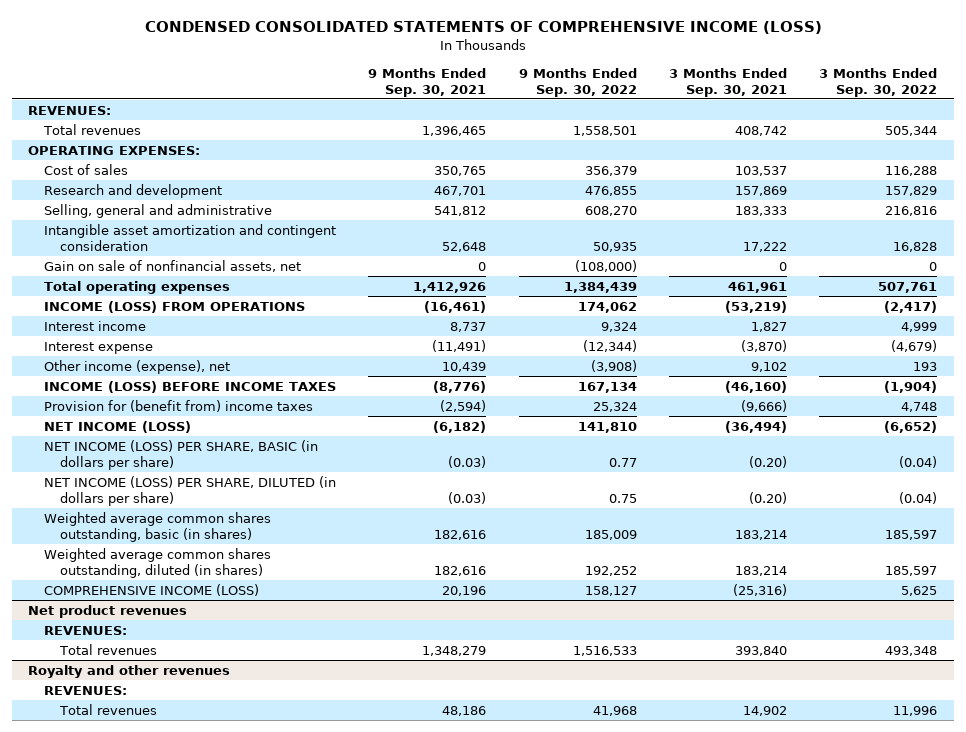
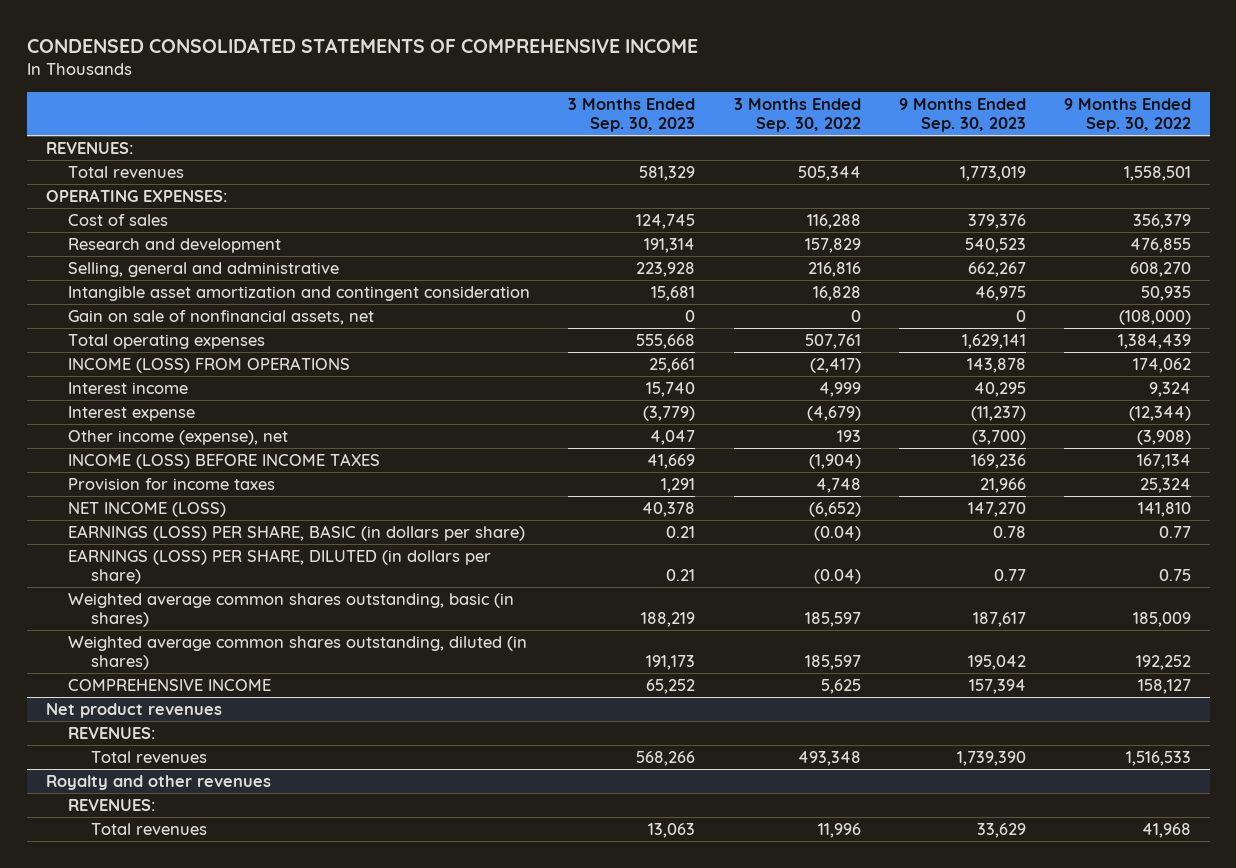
- CONDENSED CONSOLIDATED STATEMENTS OF COMPREHENSIVE INCOME (LOSS)
+ CONDENSED CONSOLIDATED STATEMENTS OF COMPREHENSIVE INCOME
- | 9 Months Ended Sep. 30, 2021 | 9 Months Ended Sep. 30, 2022 | 3 Months Ended Sep. 30, 2021 | 3 Months Ended Sep. 30, 2022
+ | 3 Months Ended Sep. 30, 2023 | 3 Months Ended Sep. 30, 2022 | 9 Months Ended Sep. 30, 2023 | 9 Months Ended Sep. 30, 2022
- Provision for (benefit from) income taxes | (2,594) | 25,324 | (9,666) | 4,748
+ Provision for income taxes | 1,291 | 4,748 | 21,966 | 25,324
- NET INCOME (LOSS) PER SHARE, BASIC (in dollars per share) | (0.03) | 0.77 | (0.20) | (0.04)
- NET INCOME (LOSS) PER SHARE, DILUTED (in dollars per share) | (0.03) | 0.75 | (0.20) | (0.04)
+ EARNINGS (LOSS) PER SHARE, BASIC (in dollars per share) | 0.21 | (0.04) | 0.78 | 0.77
+ EARNINGS (LOSS) PER SHARE, DILUTED (in dollars per share) | 0.21 | (0.04) | 0.77 | 0.75
- COMPREHENSIVE INCOME (LOSS) | 20,196 | 158,127 | (25,316) | 5,625
+ COMPREHENSIVE INCOME | 65,252 | 5,625 | 157,394 | 158,127

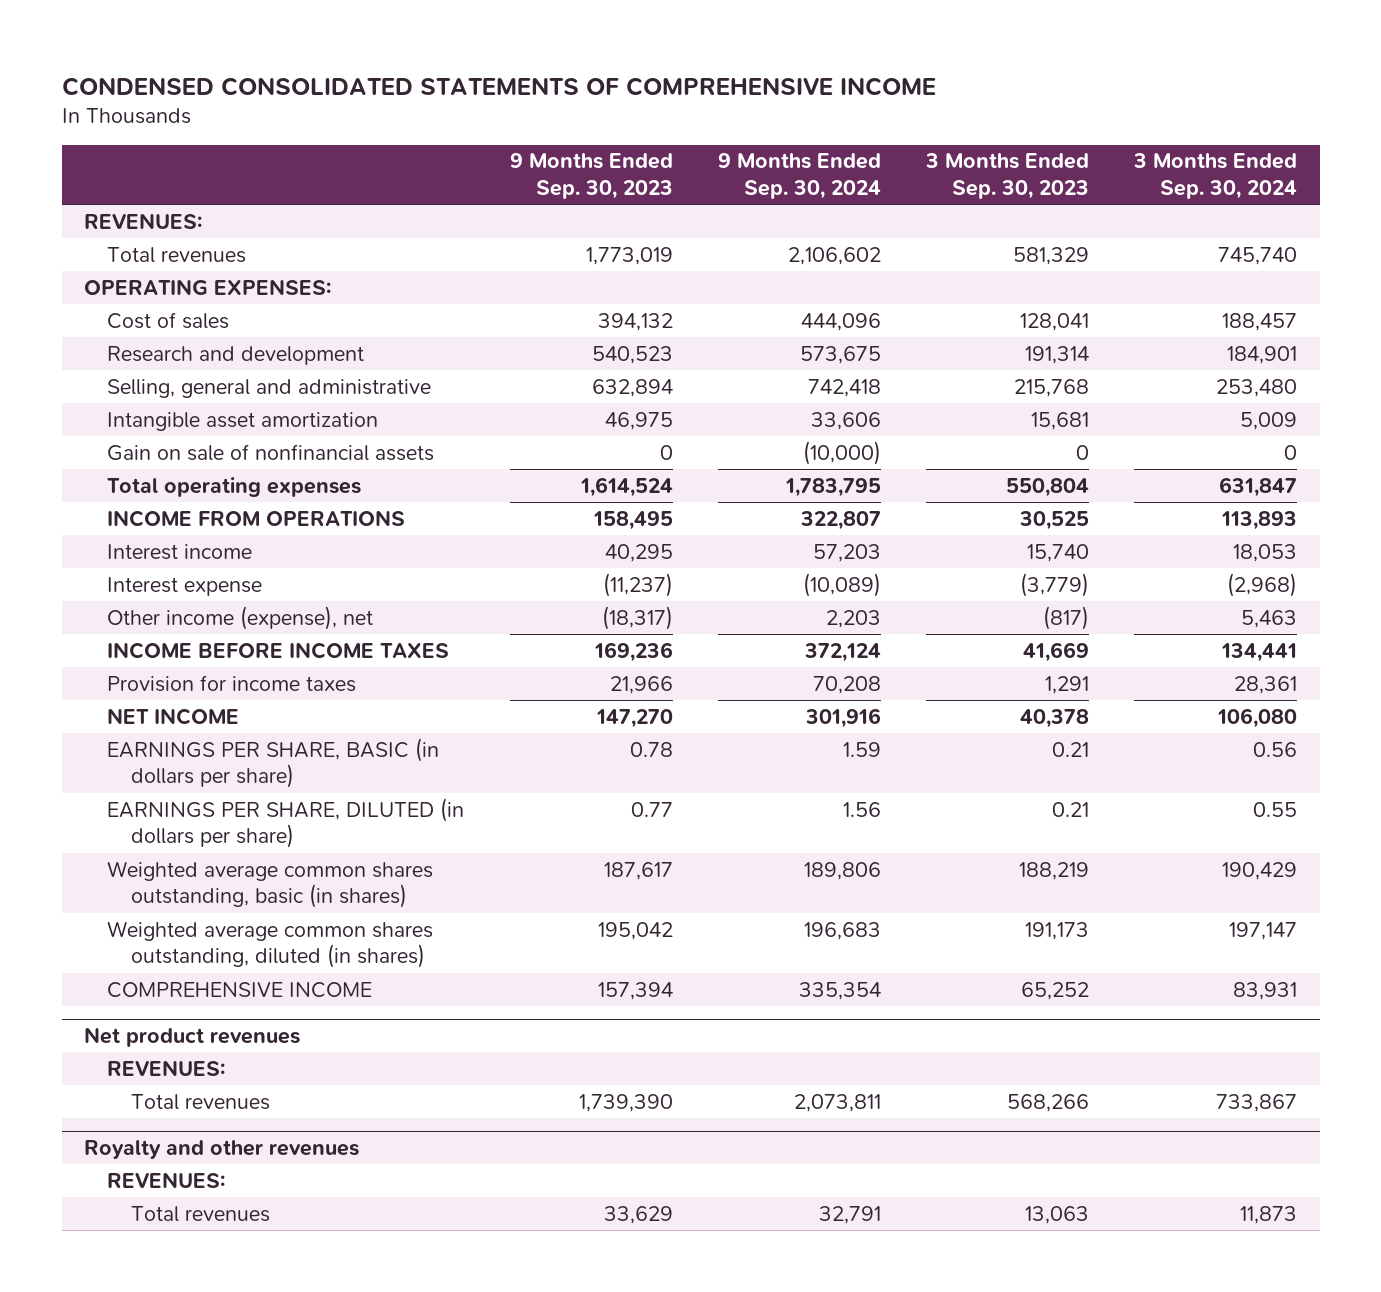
- | 3 Months Ended Sep. 30, 2023 | 3 Months Ended Sep. 30, 2022 | 9 Months Ended Sep. 30, 2023 | 9 Months Ended Sep. 30, 2022
+ | 9 Months Ended Sep. 30, 2023 | 9 Months Ended Sep. 30, 2024 | 3 Months Ended Sep. 30, 2023 | 3 Months Ended Sep. 30, 2024
- Cost of sales | 124,745 | 116,288 | 379,376 | 356,379
+ Cost of sales | 394,132 | 444,096 | 128,041 | 188,457
- Selling, general and administrative | 223,928 | 216,816 | 662,267 | 608,270
- Intangible asset amortization and contingent consideration | 15,681 | 16,828 | 46,975 | 50,935
- Gain on sale of nonfinancial assets, net | 0 | 0 | 0 | (108,000)
- Total operating expenses | 555,668 | 507,761 | 1,629,141 | 1,384,439
- INCOME (LOSS) FROM OPERATIONS | 25,661 | (2,417) | 143,878 | 174,062
+ Selling, general and administrative | 632,894 | 742,418 | 215,768 | 253,480
+ Intangible asset amortization | 46,975 | 33,606 | 15,681 | 5,009
+ Gain on sale of nonfinancial assets | 0 | (10,000) | 0 | 0
+ Total operating expenses | 1,614,524 | 1,783,795 | 550,804 | 631,847
+ INCOME FROM OPERATIONS | 158,495 | 322,807 | 30,525 | 113,893
- Other income (expense), net | 4,047 | 193 | (3,700) | (3,908)
- INCOME (LOSS) BEFORE INCOME TAXES | 41,669 | (1,904) | 169,236 | 167,134
+ Other income (expense), net | (18,317) | 2,203 | (817) | 5,463
+ INCOME BEFORE INCOME TAXES | 169,236 | 372,124 | 41,669 | 134,441
- NET INCOME (LOSS) | 40,378 | (6,652) | 147,270 | 141,810
- EARNINGS (LOSS) PER SHARE, BASIC (in dollars per share) | 0.21 | (0.04) | 0.78 | 0.77
- EARNINGS (LOSS) PER SHARE, DILUTED (in dollars per share) | 0.21 | (0.04) | 0.77 | 0.75
+ NET INCOME | 147,270 | 301,916 | 40,378 | 106,080
+ EARNINGS PER SHARE, BASIC (in dollars per share) | 0.78 | 1.59 | 0.21 | 0.56
+ EARNINGS PER SHARE, DILUTED (in dollars per share) | 0.77 | 1.56 | 0.21 | 0.55

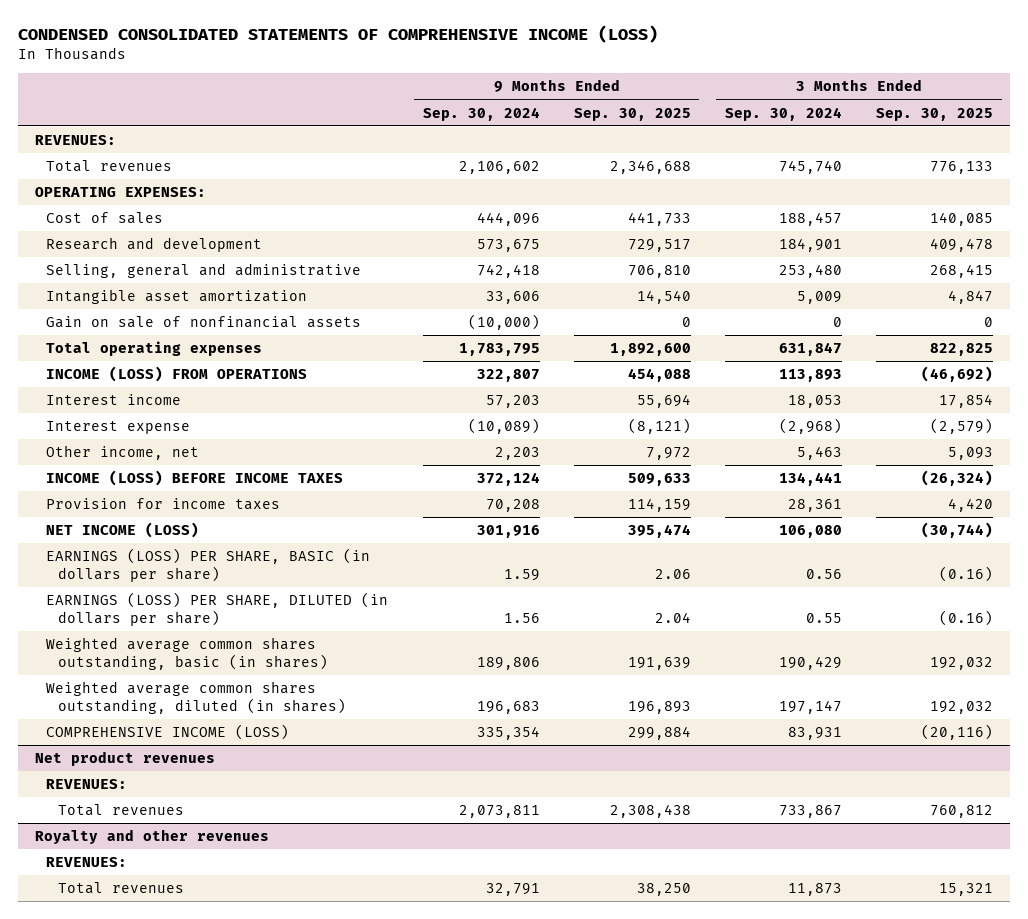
- CONDENSED CONSOLIDATED STATEMENTS OF COMPREHENSIVE INCOME
+ CONDENSED CONSOLIDATED STATEMENTS OF COMPREHENSIVE INCOME (LOSS)
- | 9 Months Ended Sep. 30, 2023 | 9 Months Ended Sep. 30, 2024 | 3 Months Ended Sep. 30, 2023 | 3 Months Ended Sep. 30, 2024
+ | 9 Months Ended Sep. 30, 2024 | 9 Months Ended Sep. 30, 2025 | 3 Months Ended Sep. 30, 2024 | 3 Months Ended Sep. 30, 2025
- INCOME FROM OPERATIONS | 158,495 | 322,807 | 30,525 | 113,893
+ INCOME (LOSS) FROM OPERATIONS | 322,807 | 454,088 | 113,893 | (46,692)
- Other income (expense), net | (18,317) | 2,203 | (817) | 5,463
- INCOME BEFORE INCOME TAXES | 169,236 | 372,124 | 41,669 | 134,441
+ Other income, net | 2,203 | 7,972 | 5,463 | 5,093
+ INCOME (LOSS) BEFORE INCOME TAXES | 372,124 | 509,633 | 134,441 | (26,324)
- NET INCOME | 147,270 | 301,916 | 40,378 | 106,080
- EARNINGS PER SHARE, BASIC (in dollars per share) | 0.78 | 1.59 | 0.21 | 0.56
- EARNINGS PER SHARE, DILUTED (in dollars per share) | 0.77 | 1.56 | 0.21 | 0.55
+ NET INCOME (LOSS) | 301,916 | 395,474 | 106,080 | (30,744)
+ EARNINGS (LOSS) PER SHARE, BASIC (in dollars per share) | 1.59 | 2.06 | 0.56 | (0.16)
+ EARNINGS (LOSS) PER SHARE, DILUTED (in dollars per share) | 1.56 | 2.04 | 0.55 | (0.16)
- COMPREHENSIVE INCOME | 157,394 | 335,354 | 65,252 | 83,931
+ COMPREHENSIVE INCOME (LOSS) | 335,354 | 299,884 | 83,931 | (20,116)

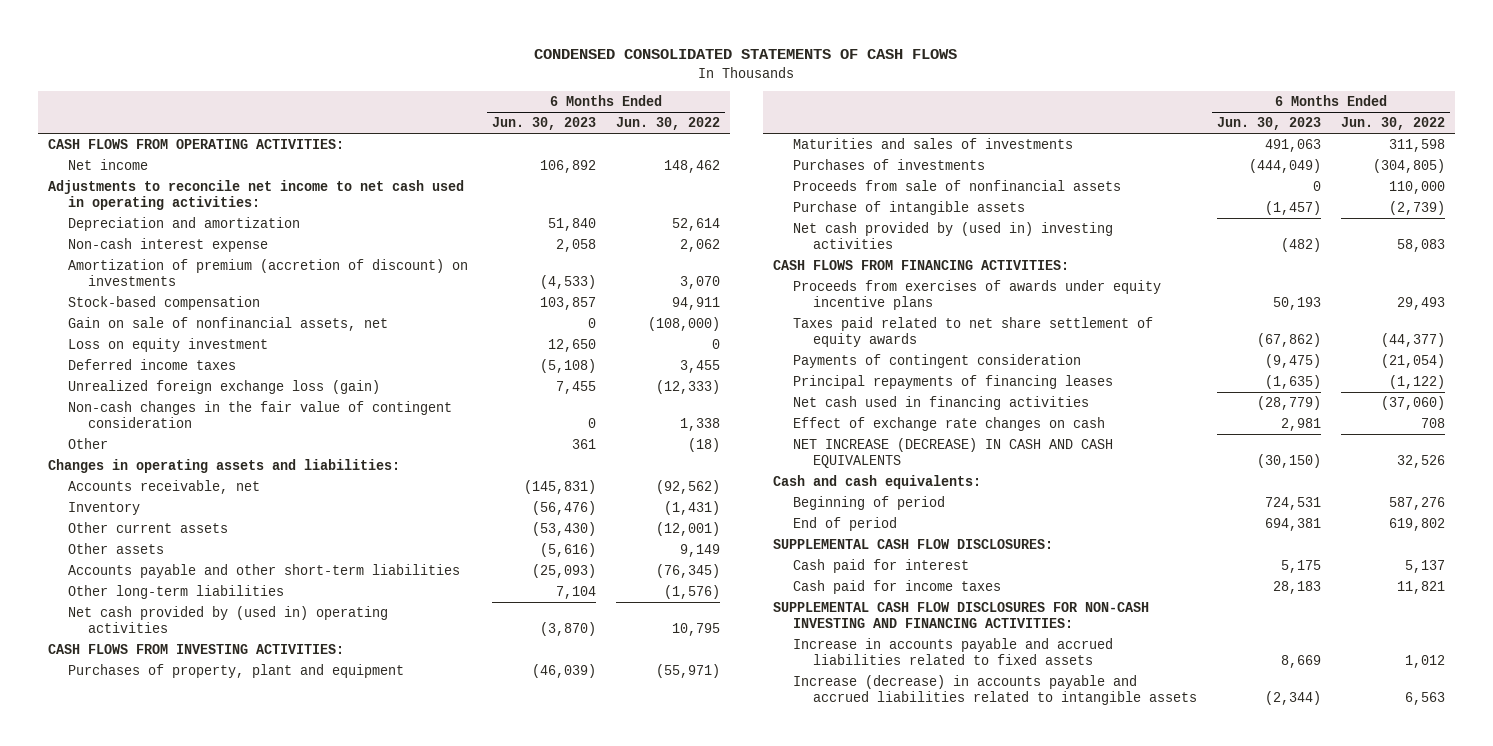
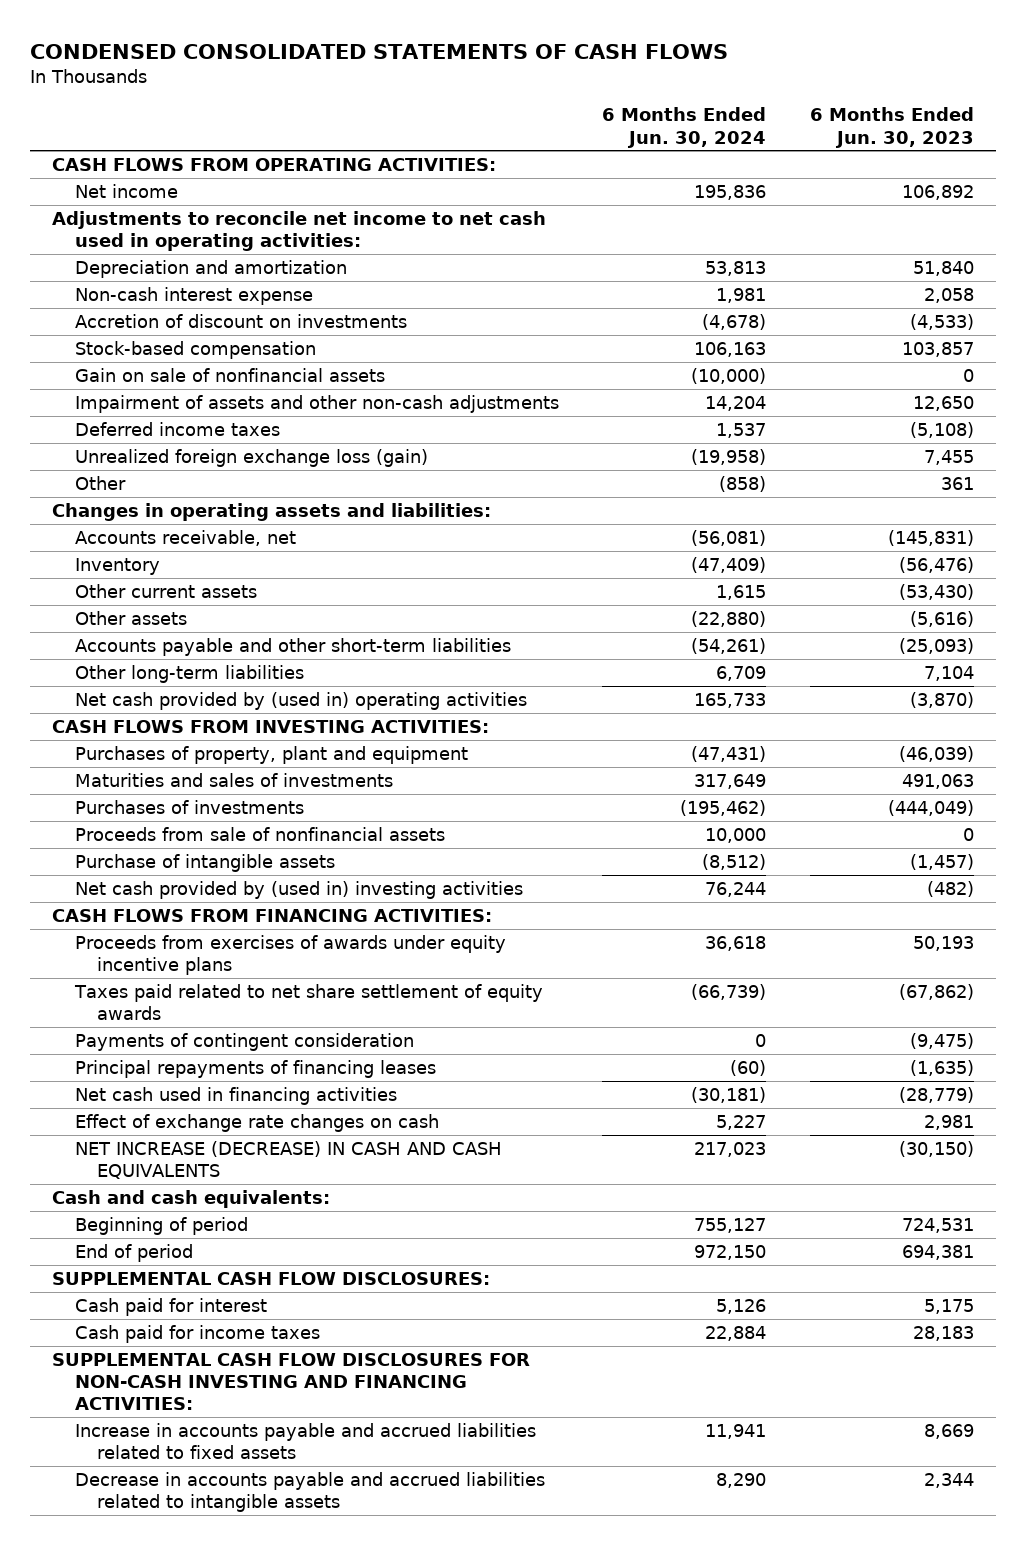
- | 6 Months Ended Jun. 30, 2023 | 6 Months Ended Jun. 30, 2022
+ | 6 Months Ended Jun. 30, 2024 | 6 Months Ended Jun. 30, 2023
- Amortization of premium (accretion of discount) on investments | (4,533) | 3,070
+ Accretion of discount on investments | (4,678) | (4,533)
- Gain on sale of nonfinancial assets, net | 0 | (108,000)
- Loss on equity investment | 12,650 | 0
+ Gain on sale of nonfinancial assets | (10,000) | 0
+ Impairment of assets and other non-cash adjustments | 14,204 | 12,650
- Non-cash changes in the fair value of contingent consideration | 0 | 1,338
- Increase (decrease) in accounts payable and accrued liabilities related to intangible assets | (2,344) | 6,563
+ Decrease in accounts payable and accrued liabilities related to intangible assets | 8,290 | 2,344

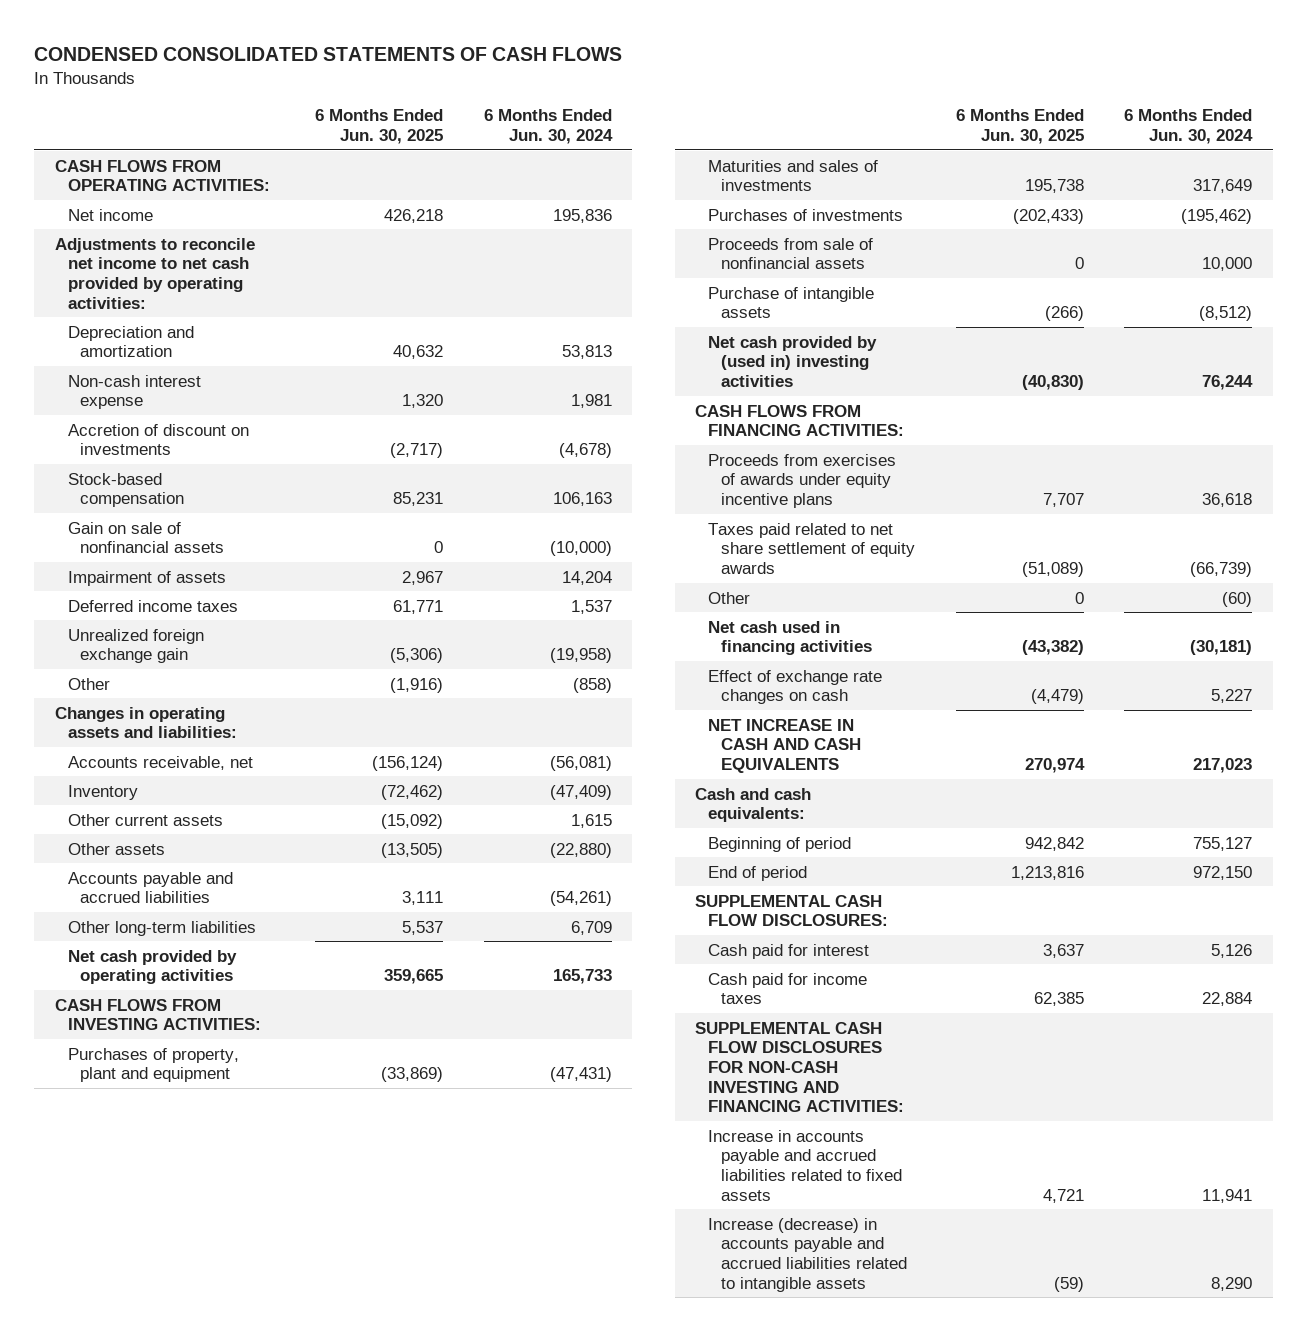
- | 6 Months Ended Jun. 30, 2024 | 6 Months Ended Jun. 30, 2023
+ | 6 Months Ended Jun. 30, 2025 | 6 Months Ended Jun. 30, 2024
- Adjustments to reconcile net income to net cash used in operating activities:
+ Adjustments to reconcile net income to net cash provided by operating activities:
- Impairment of assets and other non-cash adjustments | 14,204 | 12,650
+ Impairment of assets | 2,967 | 14,204
- Unrealized foreign exchange loss (gain) | (19,958) | 7,455
+ Unrealized foreign exchange gain | (5,306) | (19,958)
- Accounts payable and other short-term liabilities | (54,261) | (25,093)
+ Accounts payable and accrued liabilities | 3,111 | (54,261)
- Net cash provided by (used in) operating activities | 165,733 | (3,870)
+ Net cash provided by operating activities | 359,665 | 165,733
- Payments of contingent consideration | 0 | (9,475)
- Principal repayments of financing leases | (60) | (1,635)
+ Other | 0 | (60)
- NET INCREASE (DECREASE) IN CASH AND CASH EQUIVALENTS | 217,023 | (30,150)
+ NET INCREASE IN CASH AND CASH EQUIVALENTS | 270,974 | 217,023
- Decrease in accounts payable and accrued liabilities related to intangible assets | 8,290 | 2,344
+ Increase (decrease) in accounts payable and accrued liabilities related to intangible assets | (59) | 8,290

